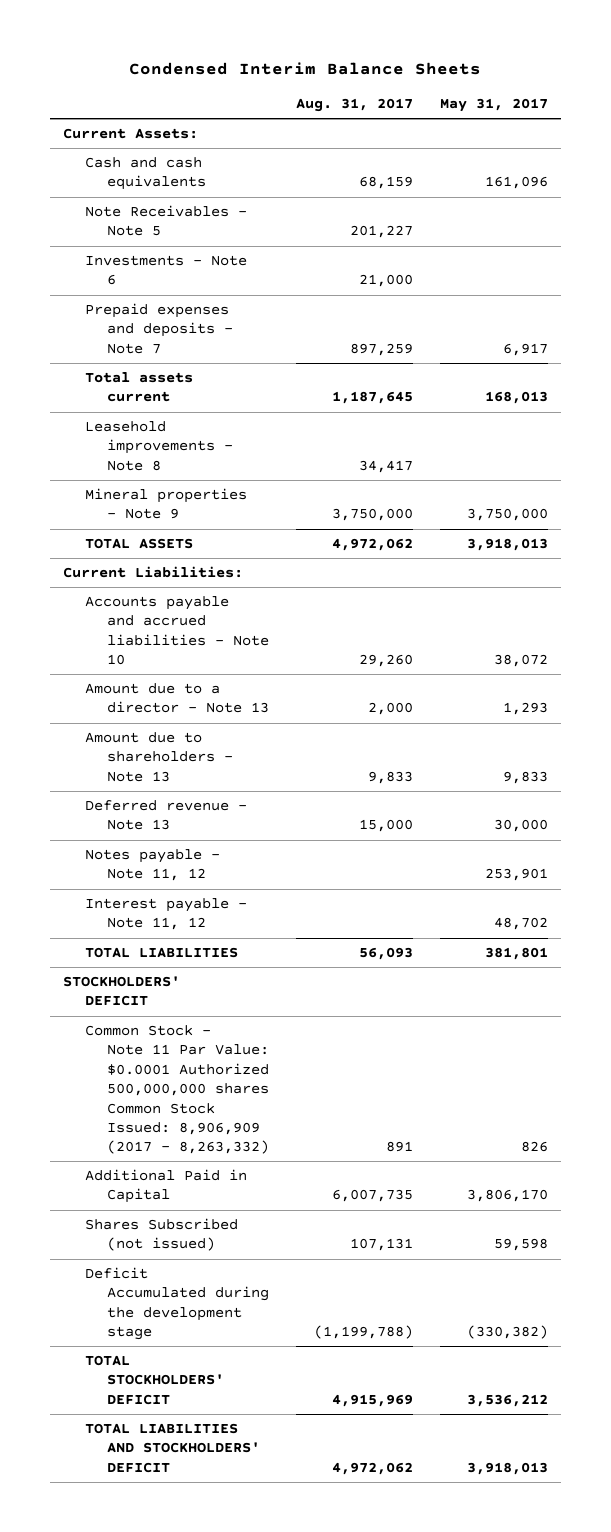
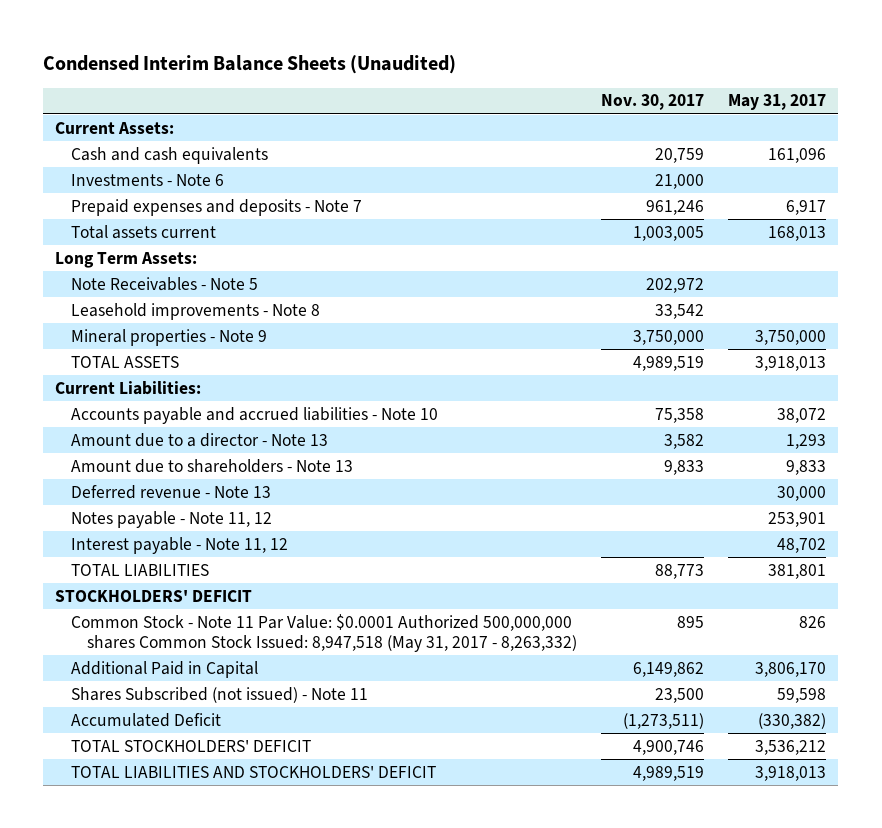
- Condensed Interim Balance Sheets
+ Condensed Interim Balance Sheets (Unaudited)
- | Aug. 31, 2017 | May 31, 2017
+ | Nov. 30, 2017 | May 31, 2017
+ Long Term Assets:
moved down: Note Receivables - Note 5 | 202,972 |
- Common Stock - Note 11 Par Value: $0.0001 Authorized 500,000,000 shares Common Stock Issued: 8,906,909 (2017 - 8,263,332) | 891 | 826
+ Common Stock - Note 11 Par Value: $0.0001 Authorized 500,000,000 shares Common Stock Issued: 8,947,518 (May 31, 2017 - 8,263,332) | 895 | 826
- Shares Subscribed (not issued) | 107,131 | 59,598
- Deficit Accumulated during the development stage | (1,199,788) | (330,382)
+ Shares Subscribed (not issued) - Note 11 | 23,500 | 59,598
+ Accumulated Deficit | (1,273,511) | (330,382)

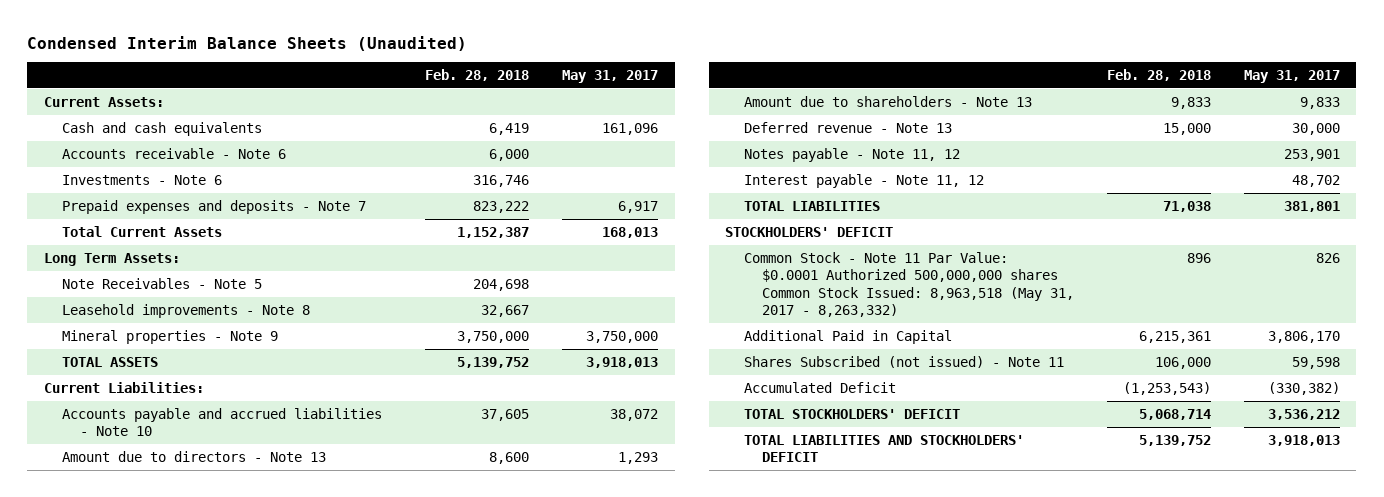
- | Nov. 30, 2017 | May 31, 2017
+ | Feb. 28, 2018 | May 31, 2017
+ Accounts receivable - Note 6 | 6,000 |
- Total assets current | 1,003,005 | 168,013
+ Total Current Assets | 1,152,387 | 168,013
- Amount due to a director - Note 13 | 3,582 | 1,293
+ Amount due to directors - Note 13 | 8,600 | 1,293
- Common Stock - Note 11 Par Value: $0.0001 Authorized 500,000,000 shares Common Stock Issued: 8,947,518 (May 31, 2017 - 8,263,332) | 895 | 826
+ Common Stock - Note 11 Par Value: $0.0001 Authorized 500,000,000 shares Common Stock Issued: 8,963,518 (May 31, 2017 - 8,263,332) | 896 | 826

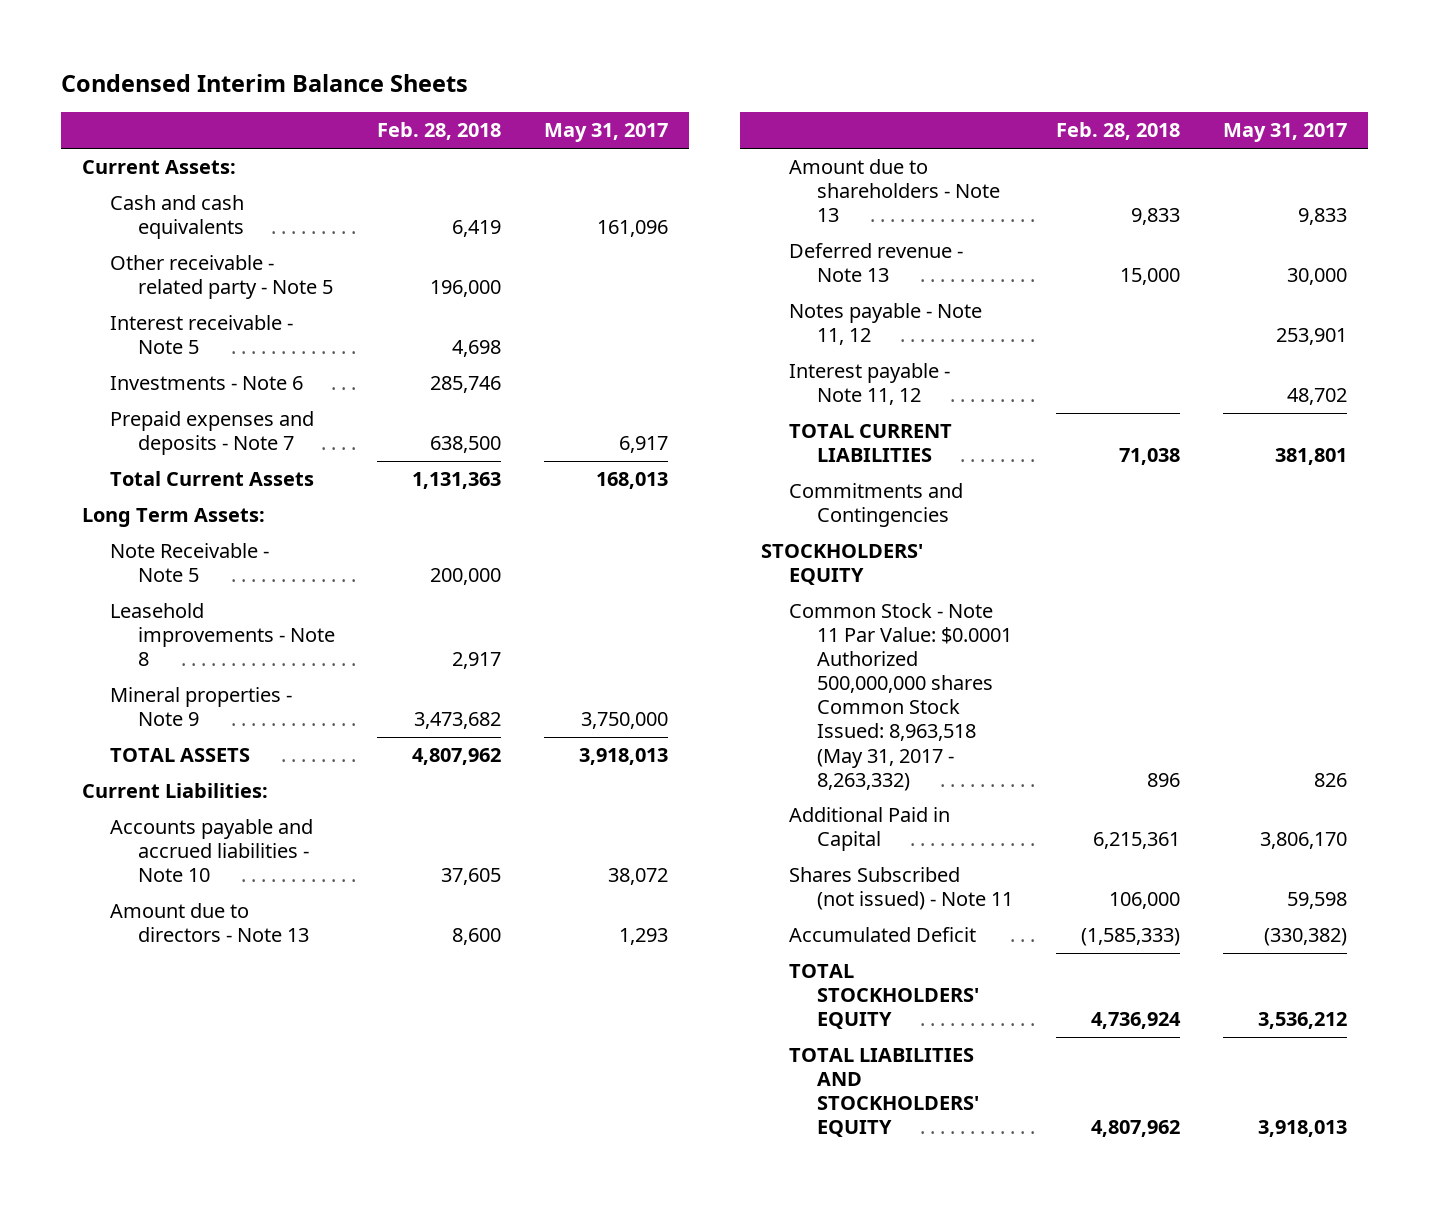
- Condensed Interim Balance Sheets (Unaudited)
+ Condensed Interim Balance Sheets
- Accounts receivable - Note 6 | 6,000 |
- Investments - Note 6 | 316,746 |
- Prepaid expenses and deposits - Note 7 | 823,222 | 6,917
- Total Current Assets | 1,152,387 | 168,013
+ Other receivable - related party - Note 5 | 196,000 |
+ Interest receivable - Note 5 | 4,698 |
+ Investments - Note 6 | 285,746 |
+ Prepaid expenses and deposits - Note 7 | 638,500 | 6,917
+ Total Current Assets | 1,131,363 | 168,013
- Note Receivables - Note 5 | 204,698 |
- Leasehold improvements - Note 8 | 32,667 |
- Mineral properties - Note 9 | 3,750,000 | 3,750,000
- TOTAL ASSETS | 5,139,752 | 3,918,013
+ Note Receivable - Note 5 | 200,000 |
+ Leasehold improvements - Note 8 | 2,917 |
+ Mineral properties - Note 9 | 3,473,682 | 3,750,000
+ TOTAL ASSETS | 4,807,962 | 3,918,013
- TOTAL LIABILITIES | 71,038 | 381,801
- STOCKHOLDERS' DEFICIT
+ TOTAL CURRENT LIABILITIES | 71,038 | 381,801
+ Commitments and Contingencies
+ STOCKHOLDERS' EQUITY
- Accumulated Deficit | (1,253,543) | (330,382)
- TOTAL STOCKHOLDERS' DEFICIT | 5,068,714 | 3,536,212
- TOTAL LIABILITIES AND STOCKHOLDERS' DEFICIT | 5,139,752 | 3,918,013
+ Accumulated Deficit | (1,585,333) | (330,382)
+ TOTAL STOCKHOLDERS' EQUITY | 4,736,924 | 3,536,212
+ TOTAL LIABILITIES AND STOCKHOLDERS' EQUITY | 4,807,962 | 3,918,013

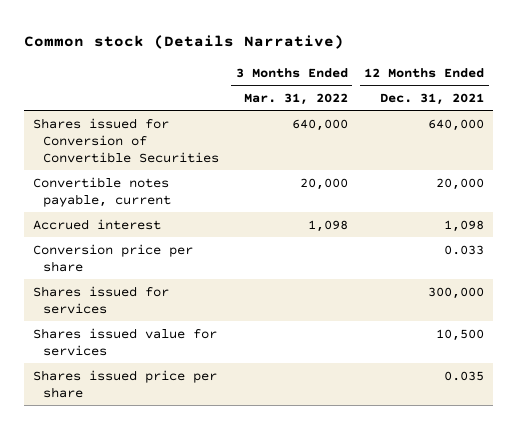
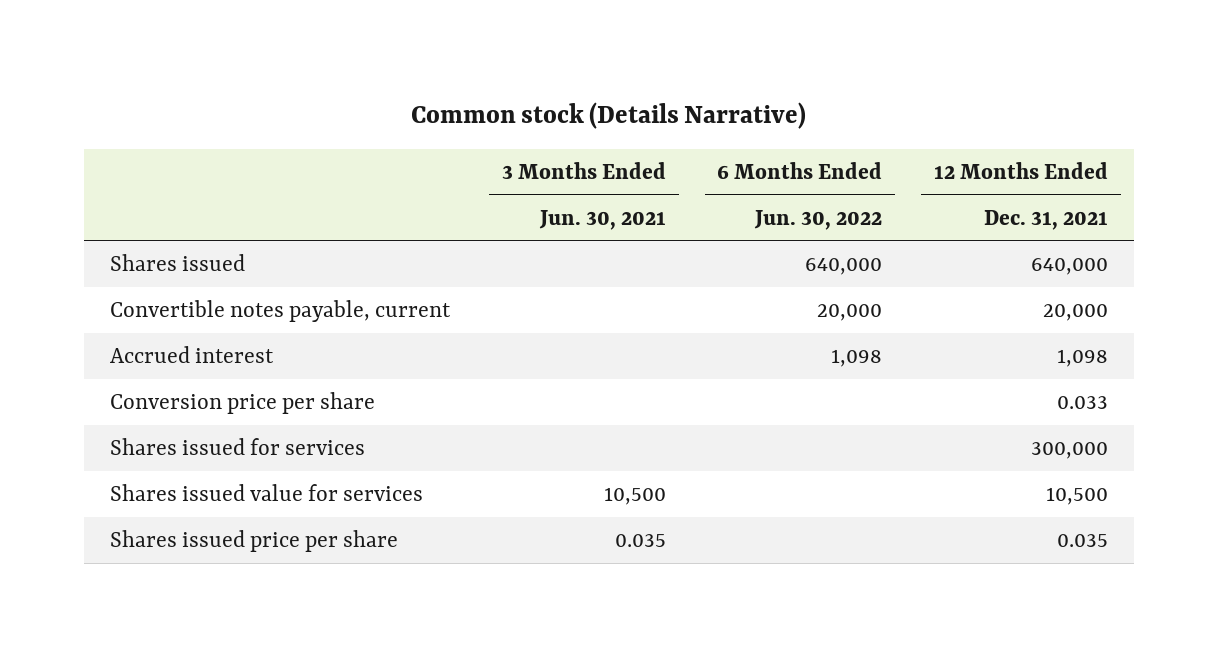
- | 3 Months Ended Mar. 31, 2022 | 12 Months Ended Dec. 31, 2021
+ | 3 Months Ended Jun. 30, 2021 | 6 Months Ended Jun. 30, 2022 | 12 Months Ended Dec. 31, 2021
- Shares issued for Conversion of Convertible Securities | 640,000 | 640,000
+ Shares issued | | 640,000 | 640,000

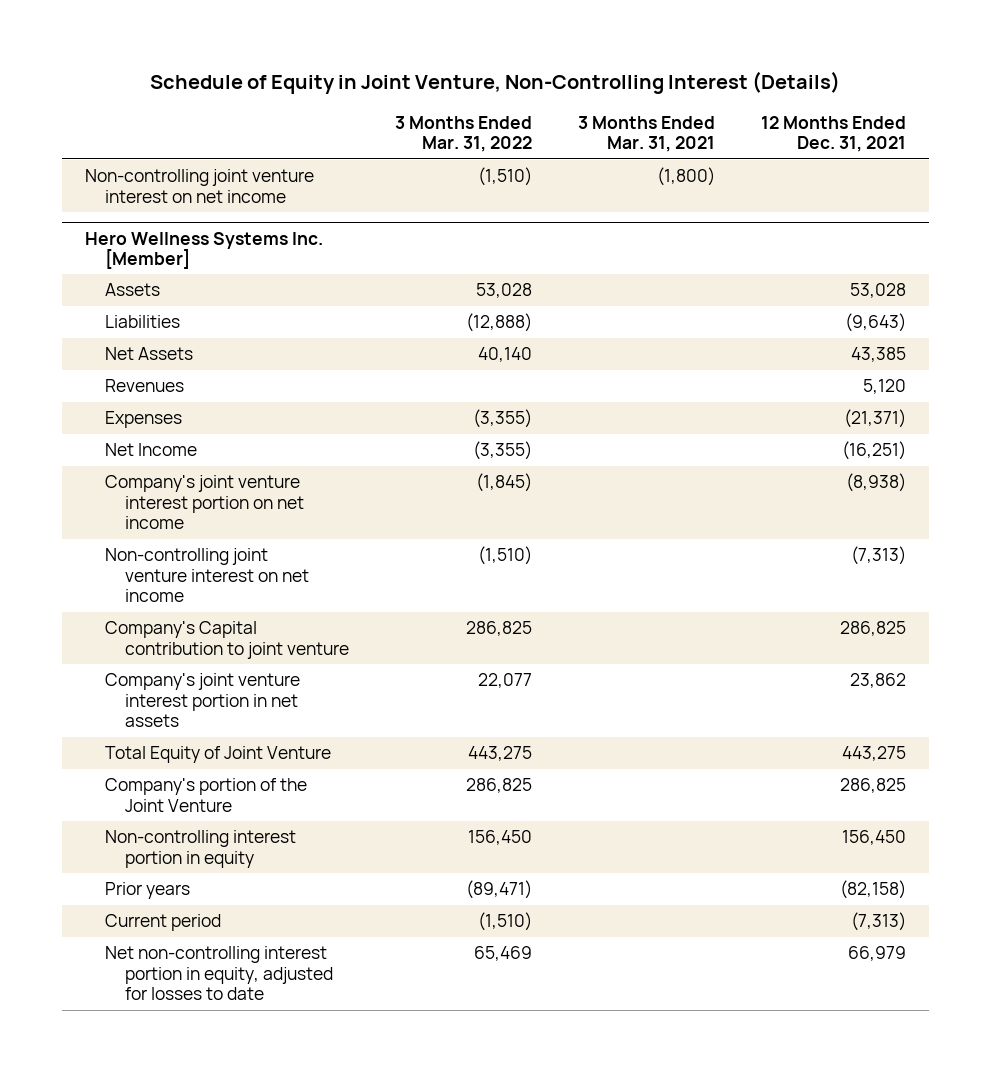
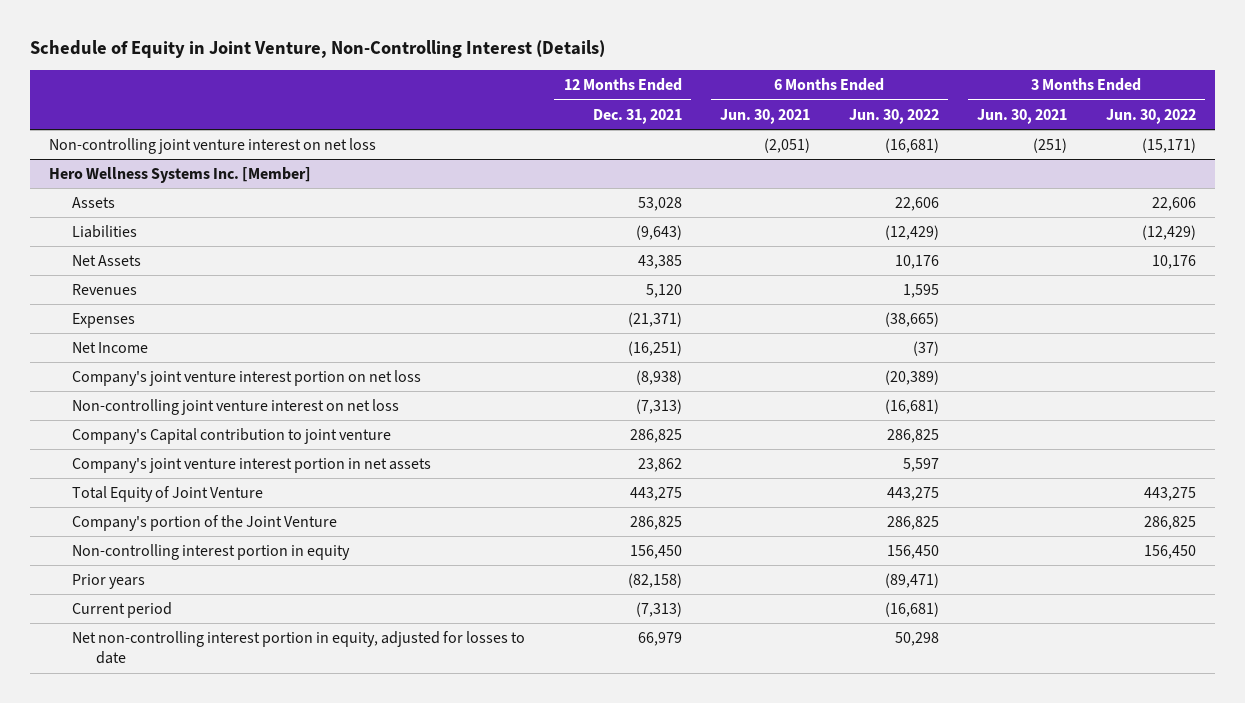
- | 3 Months Ended Mar. 31, 2022 | 3 Months Ended Mar. 31, 2021 | 12 Months Ended Dec. 31, 2021
+ | 12 Months Ended Dec. 31, 2021 | 6 Months Ended Jun. 30, 2021 | 6 Months Ended Jun. 30, 2022 | 3 Months Ended Jun. 30, 2021 | 3 Months Ended Jun. 30, 2022
- Non-controlling joint venture interest on net income | (1,510) | (1,800) |
+ Non-controlling joint venture interest on net loss | | (2,051) | (16,681) | (251) | (15,171)
@ Hero Wellness Systems Inc. [Member]
- Company's joint venture interest portion on net income | (1,845) | | (8,938)
- Non-controlling joint venture interest on net income | (1,510) | | (7,313)
+ Company's joint venture interest portion on net loss | (8,938) | | (20,389) | |
+ Non-controlling joint venture interest on net loss | (7,313) | | (16,681) | |

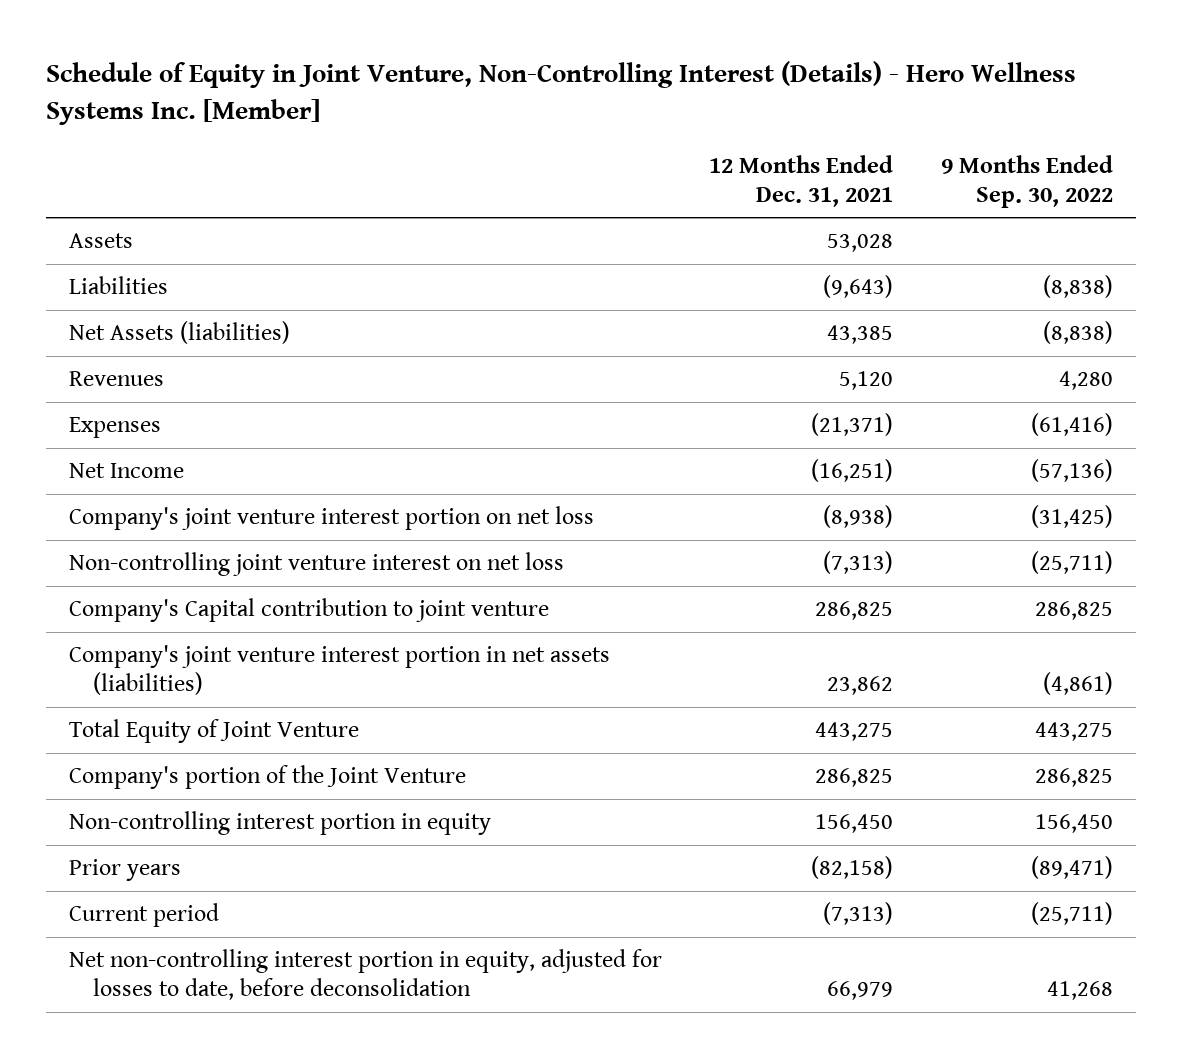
- Schedule of Equity in Joint Venture, Non-Controlling Interest (Details)
+ Schedule of Equity in Joint Venture, Non-Controlling Interest (Details) - Hero Wellness Systems Inc. [Member]
- | 12 Months Ended Dec. 31, 2021 | 6 Months Ended Jun. 30, 2021 | 6 Months Ended Jun. 30, 2022 | 3 Months Ended Jun. 30, 2021 | 3 Months Ended Jun. 30, 2022
+ | 12 Months Ended Dec. 31, 2021 | 9 Months Ended Sep. 30, 2022
- Non-controlling joint venture interest on net loss | | (2,051) | (16,681) | (251) | (15,171)
- Hero Wellness Systems Inc. [Member]
- Net Assets | 43,385 | | 10,176 | | 10,176
+ Net Assets (liabilities) | 43,385 | (8,838)
- Company's joint venture interest portion in net assets | 23,862 | | 5,597 | |
+ Company's joint venture interest portion in net assets (liabilities) | 23,862 | (4,861)
- Net non-controlling interest portion in equity, adjusted for losses to date | 66,979 | | 50,298 | |
+ Net non-controlling interest portion in equity, adjusted for losses to date, before deconsolidation | 66,979 | 41,268

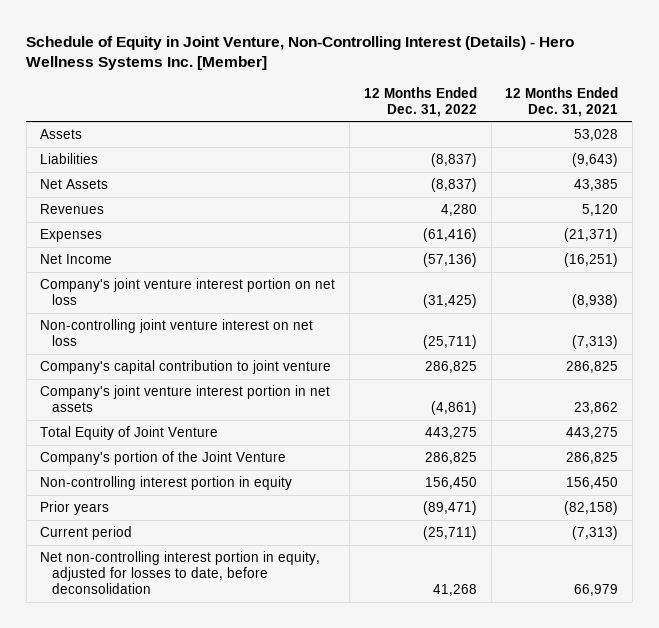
- | 12 Months Ended Dec. 31, 2021 | 9 Months Ended Sep. 30, 2022
+ | 12 Months Ended Dec. 31, 2022 | 12 Months Ended Dec. 31, 2021
- Net Assets (liabilities) | 43,385 | (8,838)
+ Net Assets | (8,837) | 43,385
- Company's Capital contribution to joint venture | 286,825 | 286,825
- Company's joint venture interest portion in net assets (liabilities) | 23,862 | (4,861)
+ Company's capital contribution to joint venture | 286,825 | 286,825
+ Company's joint venture interest portion in net assets | (4,861) | 23,862

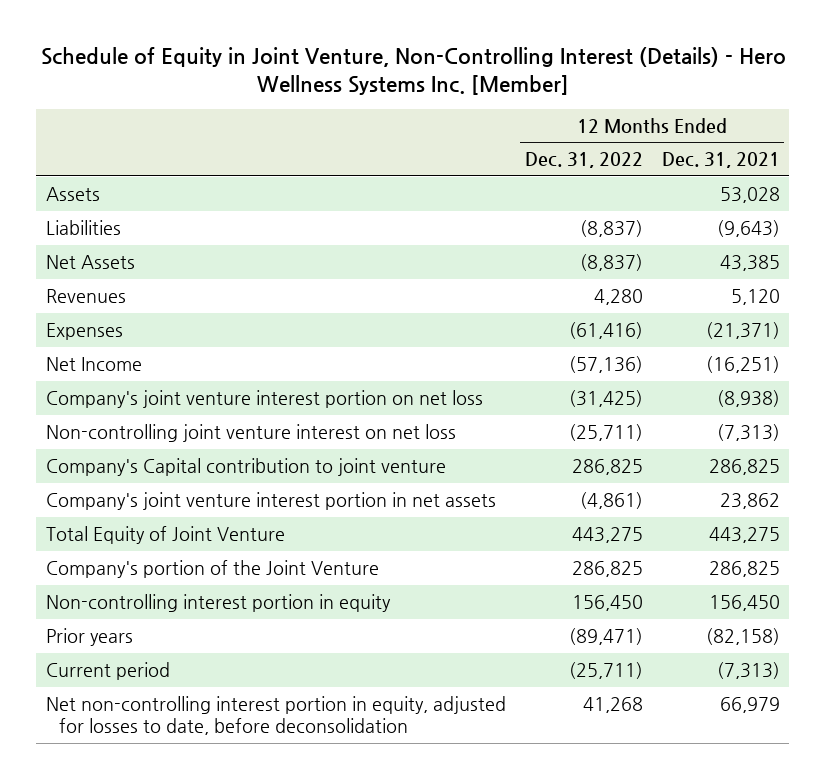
- Company's capital contribution to joint venture | 286,825 | 286,825
+ Company's Capital contribution to joint venture | 286,825 | 286,825

